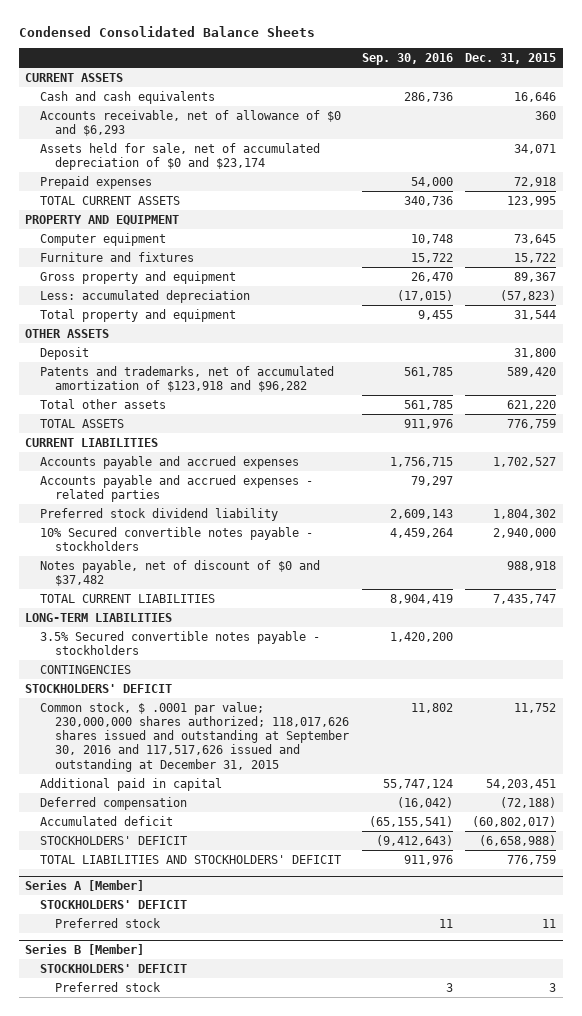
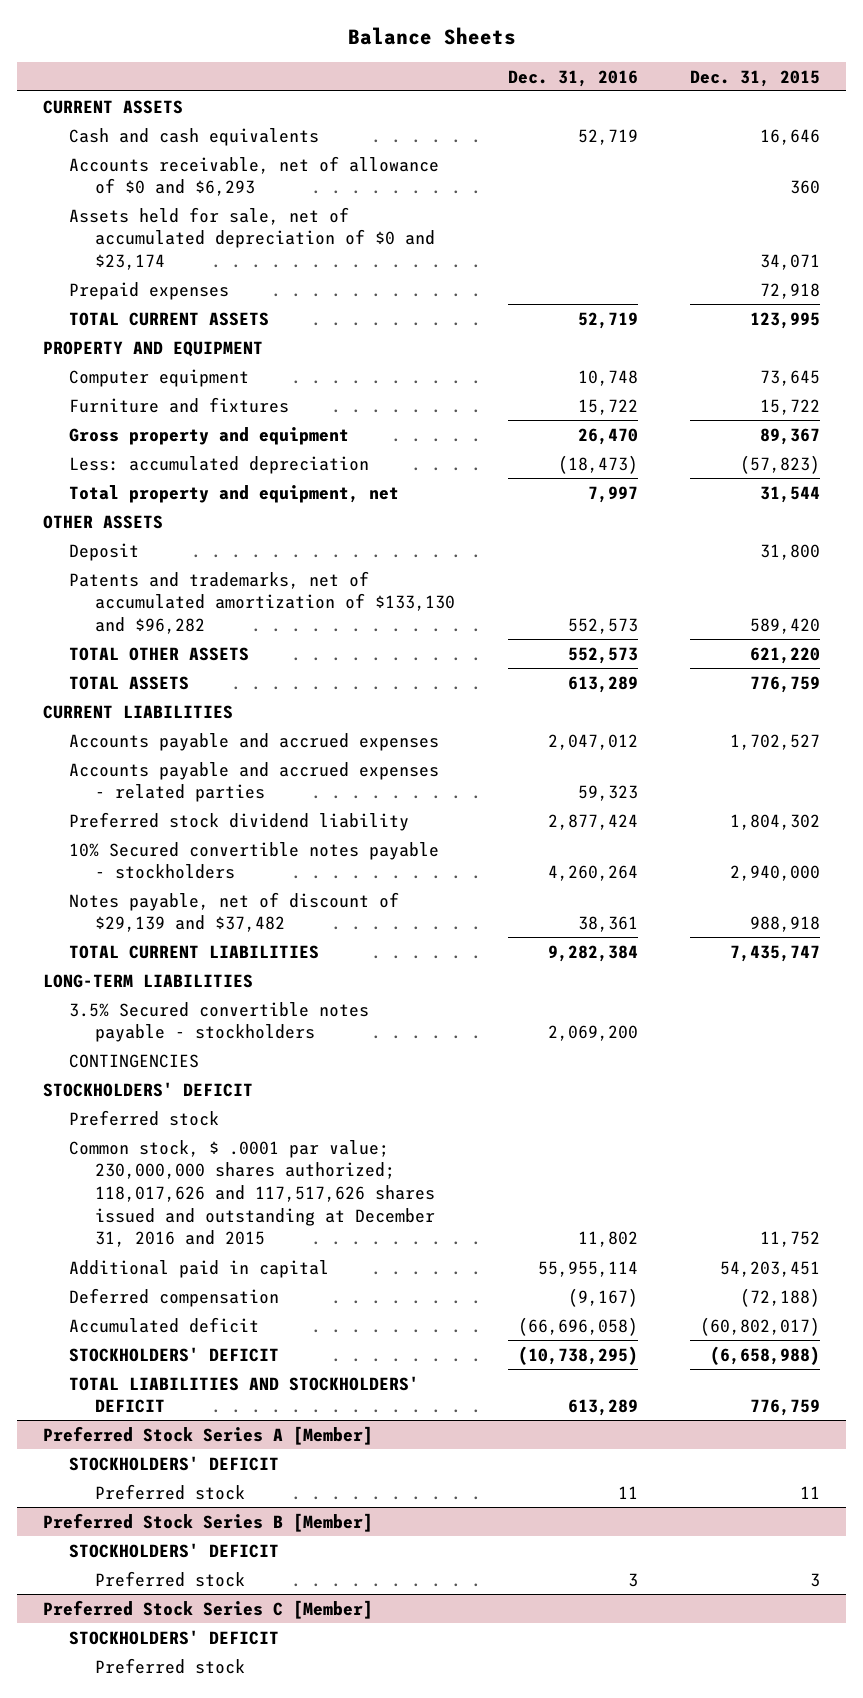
- Condensed Consolidated Balance Sheets
+ Balance Sheets
- | Sep. 30, 2016 | Dec. 31, 2015
+ | Dec. 31, 2016 | Dec. 31, 2015
- Total property and equipment | 9,455 | 31,544
+ Total property and equipment, net | 7,997 | 31,544
- Patents and trademarks, net of accumulated amortization of $123,918 and $96,282 | 561,785 | 589,420
- Total other assets | 561,785 | 621,220
+ Patents and trademarks, net of accumulated amortization of $133,130 and $96,282 | 552,573 | 589,420
+ TOTAL OTHER ASSETS | 552,573 | 621,220
- Notes payable, net of discount of $0 and $37,482 | | 988,918
+ Notes payable, net of discount of $29,139 and $37,482 | 38,361 | 988,918
- Common stock, $ .0001 par value; 230,000,000 shares authorized; 118,017,626 shares issued and outstanding at September 30, 2016 and 117,517,626 issued and outstanding at December 31, 2015 | 11,802 | 11,752
+ Preferred stock
+ Common stock, $ .0001 par value; 230,000,000 shares authorized; 118,017,626 and 117,517,626 shares issued and outstanding at December 31, 2016 and 2015 | 11,802 | 11,752
- Series A [Member]
+ Preferred Stock Series A [Member]
- Series B [Member]
+ Preferred Stock Series B [Member]
+ Preferred Stock Series C [Member]
+ STOCKHOLDERS' DEFICIT
+ Preferred stock

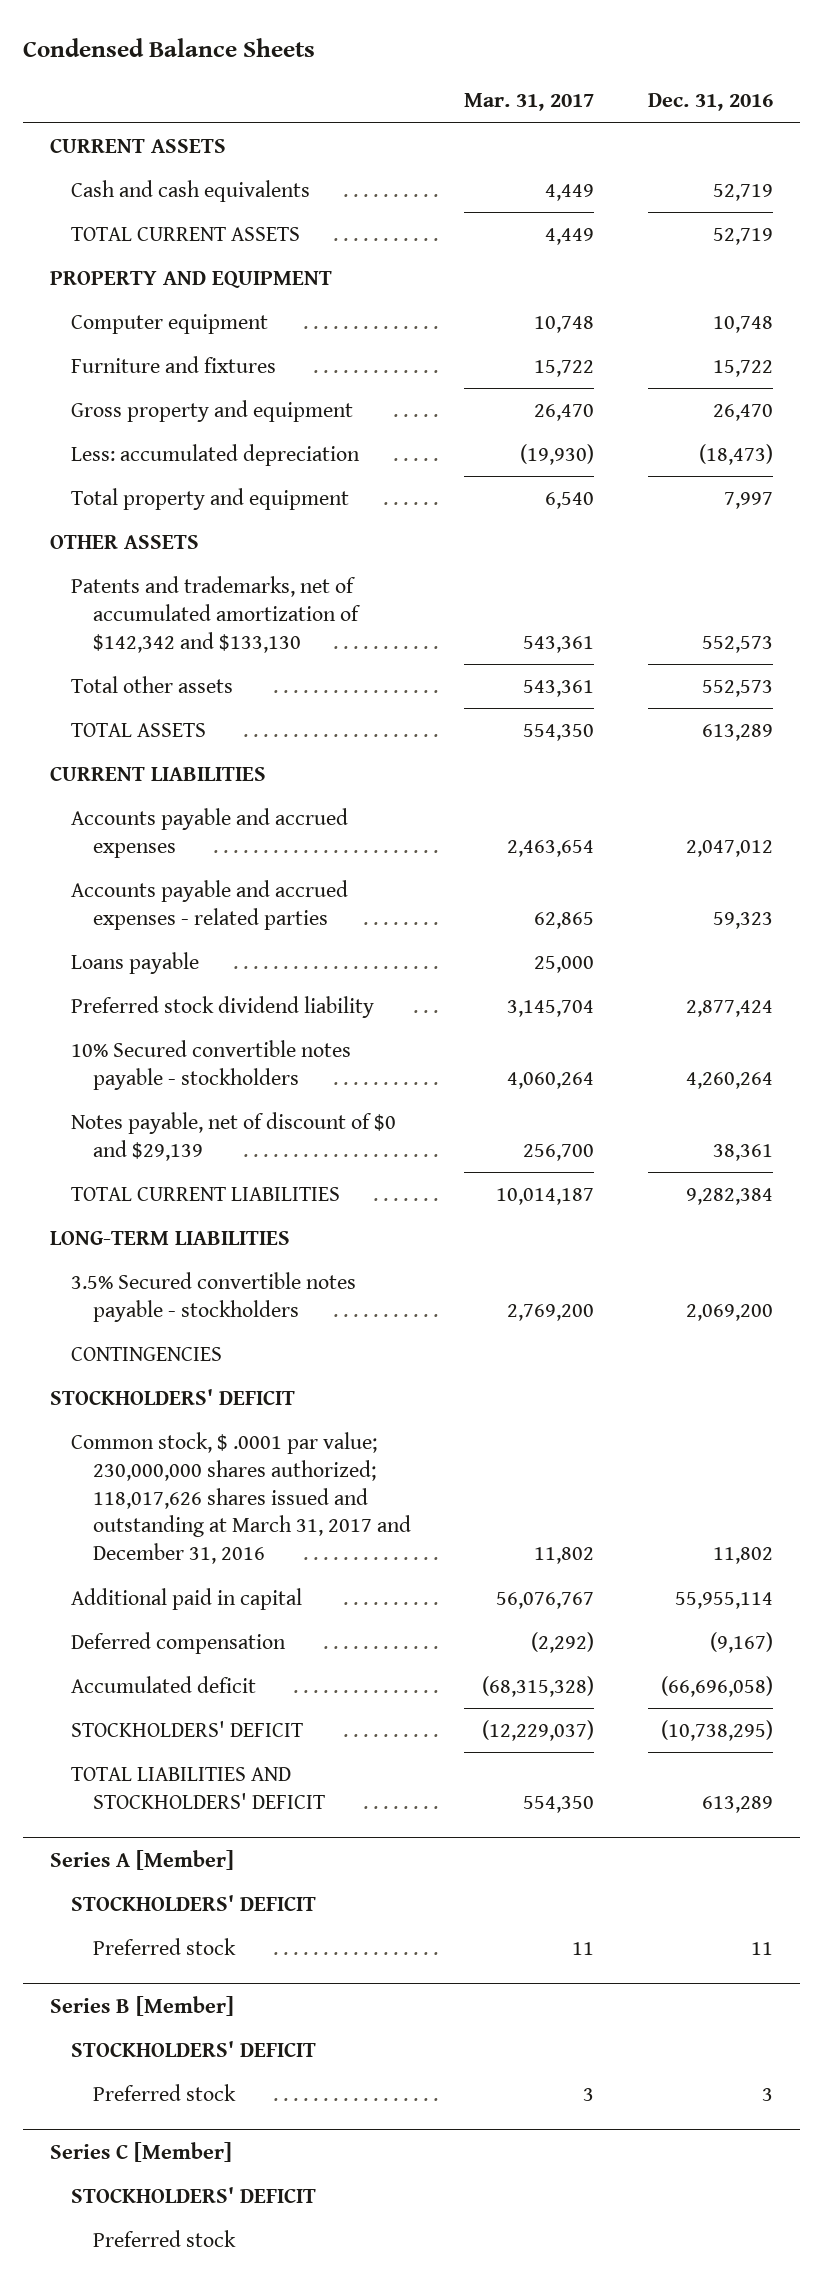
- Balance Sheets
+ Condensed Balance Sheets
- | Dec. 31, 2016 | Dec. 31, 2015
+ | Mar. 31, 2017 | Dec. 31, 2016
- Accounts receivable, net of allowance of $0 and $6,293 | | 360
- Assets held for sale, net of accumulated depreciation of $0 and $23,174 | | 34,071
- Prepaid expenses | | 72,918
- Total property and equipment, net | 7,997 | 31,544
+ Total property and equipment | 6,540 | 7,997
- Deposit | | 31,800
- Patents and trademarks, net of accumulated amortization of $133,130 and $96,282 | 552,573 | 589,420
- TOTAL OTHER ASSETS | 552,573 | 621,220
+ Patents and trademarks, net of accumulated amortization of $142,342 and $133,130 | 543,361 | 552,573
+ Total other assets | 543,361 | 552,573
+ Loans payable | 25,000 |
- Notes payable, net of discount of $29,139 and $37,482 | 38,361 | 988,918
+ Notes payable, net of discount of $0 and $29,139 | 256,700 | 38,361
- Preferred stock
- Common stock, $ .0001 par value; 230,000,000 shares authorized; 118,017,626 and 117,517,626 shares issued and outstanding at December 31, 2016 and 2015 | 11,802 | 11,752
+ Common stock, $ .0001 par value; 230,000,000 shares authorized; 118,017,626 shares issued and outstanding at March 31, 2017 and December 31, 2016 | 11,802 | 11,802
- Preferred Stock Series A [Member]
+ Series A [Member]
- Preferred Stock Series B [Member]
+ Series B [Member]
- Preferred Stock Series C [Member]
+ Series C [Member]

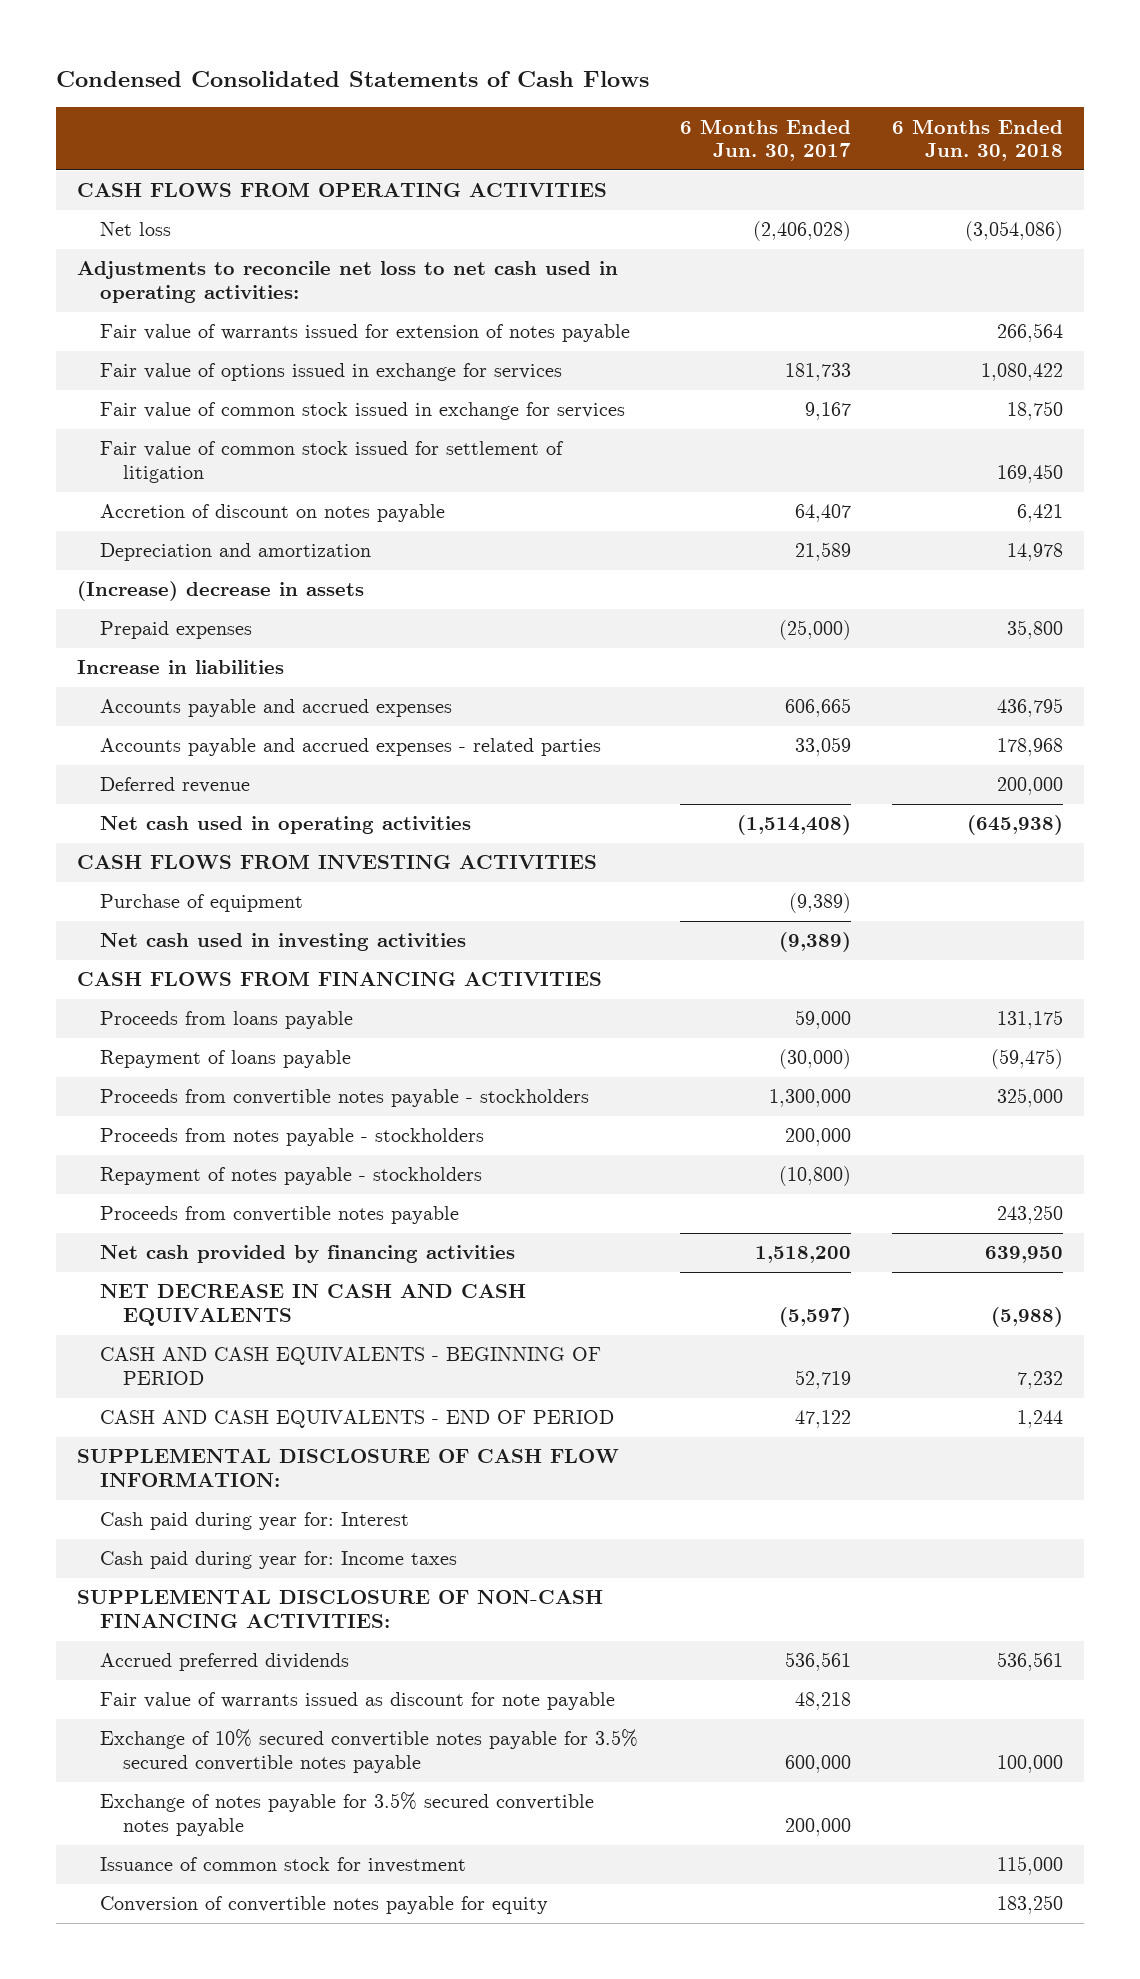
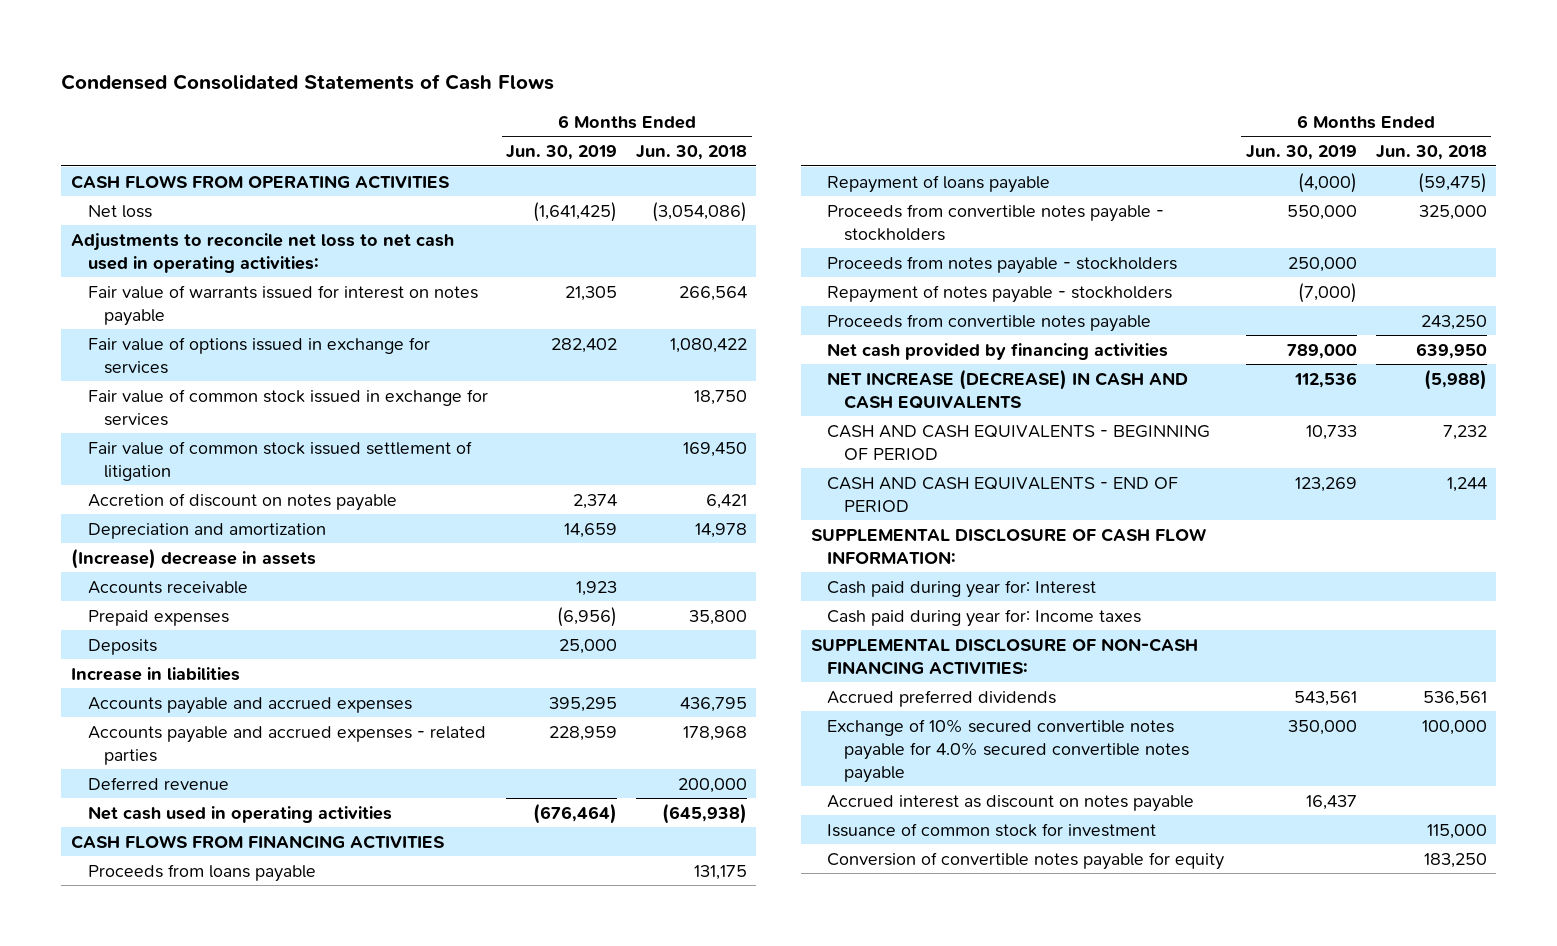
- | 6 Months Ended Jun. 30, 2017 | 6 Months Ended Jun. 30, 2018
+ | 6 Months Ended Jun. 30, 2019 | 6 Months Ended Jun. 30, 2018
- Fair value of warrants issued for extension of notes payable | | 266,564
+ Fair value of warrants issued for interest on notes payable | 21,305 | 266,564
- Fair value of common stock issued for settlement of litigation | | 169,450
+ Fair value of common stock issued settlement of litigation | | 169,450
+ Accounts receivable | 1,923 |
+ Deposits | 25,000 |
- CASH FLOWS FROM INVESTING ACTIVITIES
- Purchase of equipment | (9,389) |
- Net cash used in investing activities | (9,389) |
- NET DECREASE IN CASH AND CASH EQUIVALENTS | (5,597) | (5,988)
+ NET INCREASE (DECREASE) IN CASH AND CASH EQUIVALENTS | 112,536 | (5,988)
- Fair value of warrants issued as discount for note payable | 48,218 |
- Exchange of 10% secured convertible notes payable for 3.5% secured convertible notes payable | 600,000 | 100,000
- Exchange of notes payable for 3.5% secured convertible notes payable | 200,000 |
+ Exchange of 10% secured convertible notes payable for 4.0% secured convertible notes payable | 350,000 | 100,000
+ Accrued interest as discount on notes payable | 16,437 |

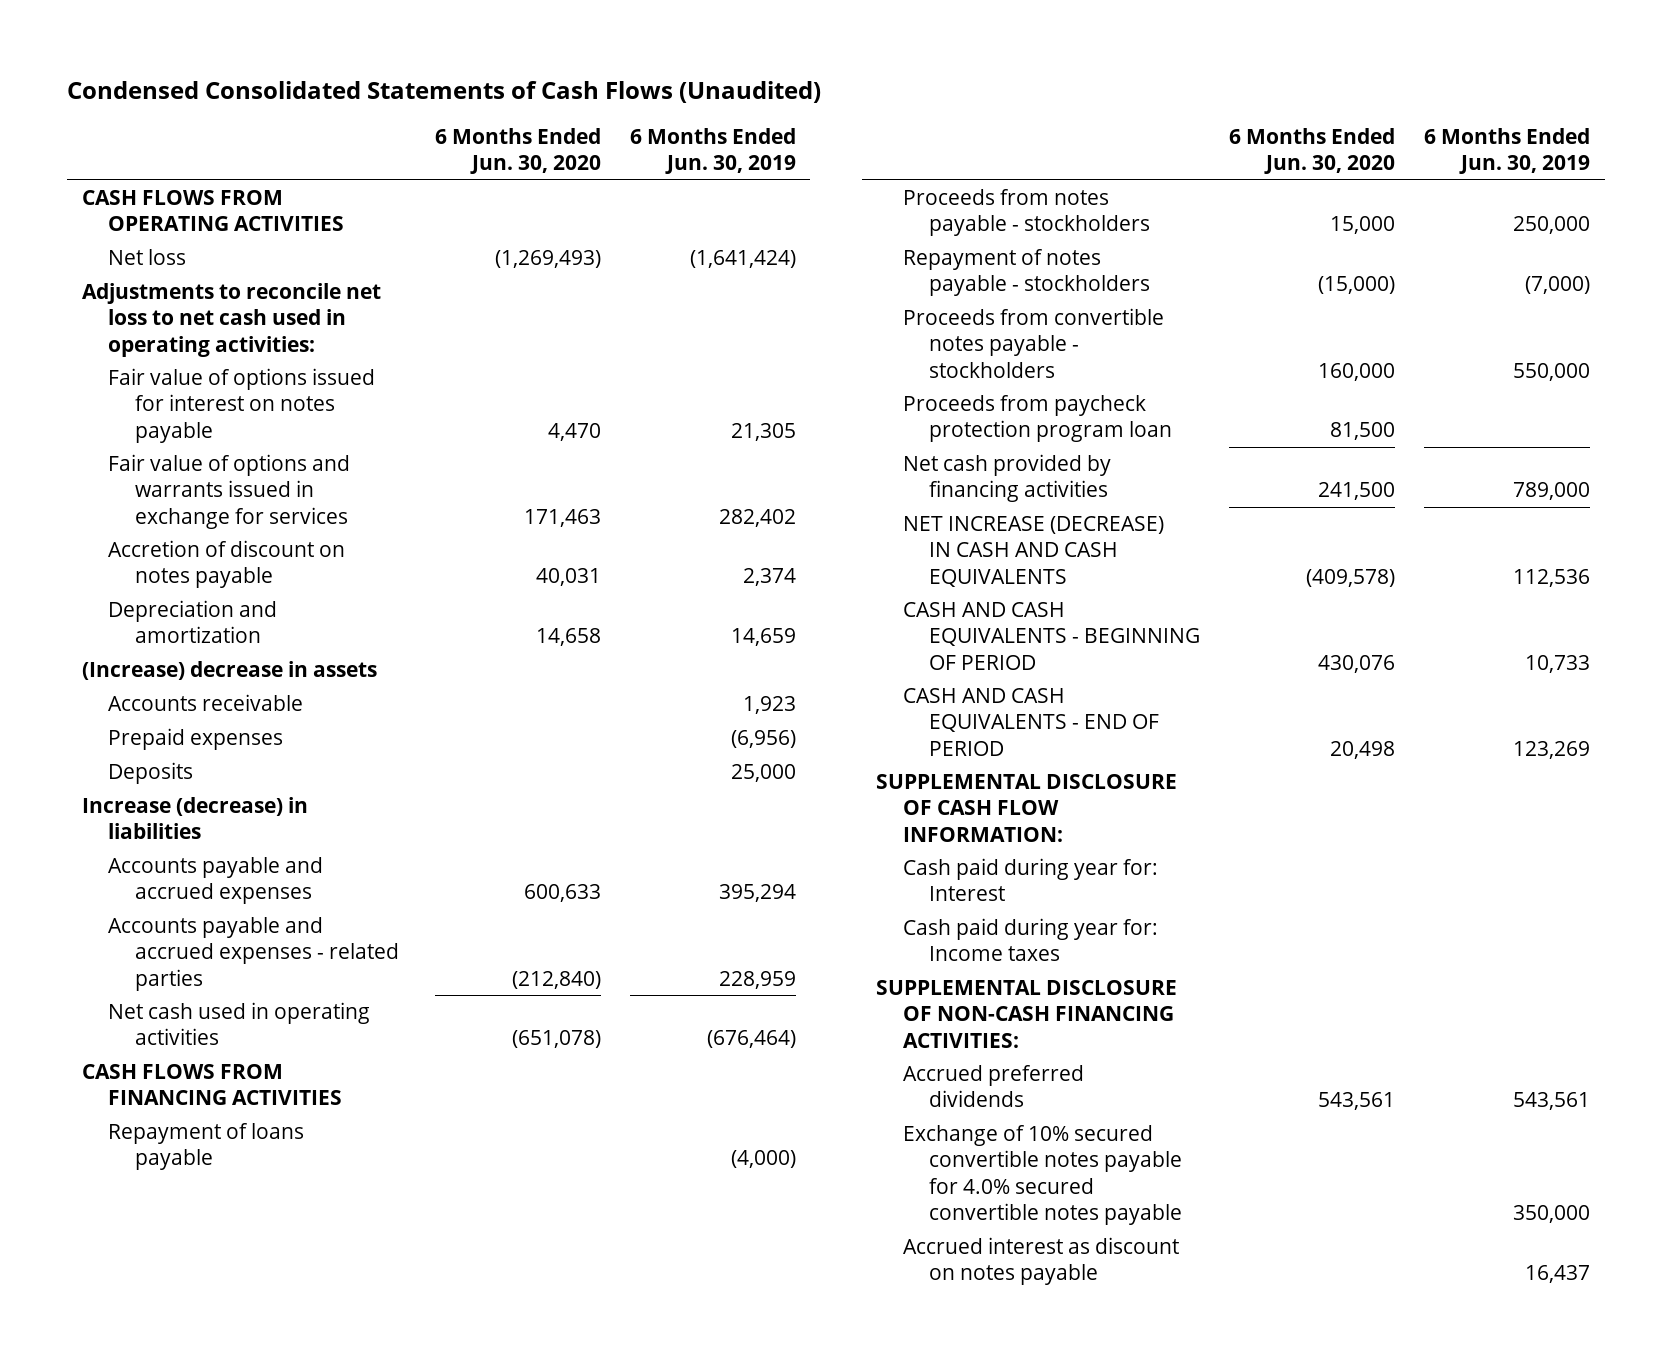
- Condensed Consolidated Statements of Cash Flows
+ Condensed Consolidated Statements of Cash Flows (Unaudited)
- | 6 Months Ended Jun. 30, 2019 | 6 Months Ended Jun. 30, 2018
+ | 6 Months Ended Jun. 30, 2020 | 6 Months Ended Jun. 30, 2019
- Net loss | (1,641,425) | (3,054,086)
+ Net loss | (1,269,493) | (1,641,424)
- Fair value of warrants issued for interest on notes payable | 21,305 | 266,564
- Fair value of options issued in exchange for services | 282,402 | 1,080,422
- Fair value of common stock issued in exchange for services | | 18,750
- Fair value of common stock issued settlement of litigation | | 169,450
+ Fair value of options issued for interest on notes payable | 4,470 | 21,305
+ Fair value of options and warrants issued in exchange for services | 171,463 | 282,402
- Increase in liabilities
- Accounts payable and accrued expenses | 395,295 | 436,795
+ Increase (decrease) in liabilities
+ Accounts payable and accrued expenses | 600,633 | 395,294
- Deferred revenue | | 200,000
- Proceeds from loans payable | | 131,175
- Proceeds from convertible notes payable | | 243,250
moved down: Proceeds from convertible notes payable - stockholders | 160,000 | 550,000
+ Proceeds from paycheck protection program loan | 81,500 |
- Issuance of common stock for investment | | 115,000
- Conversion of convertible notes payable for equity | | 183,250

